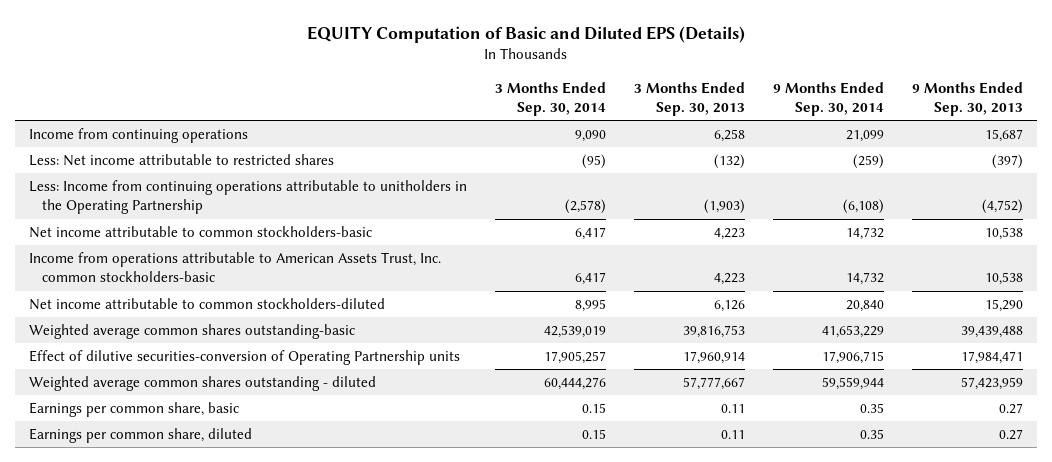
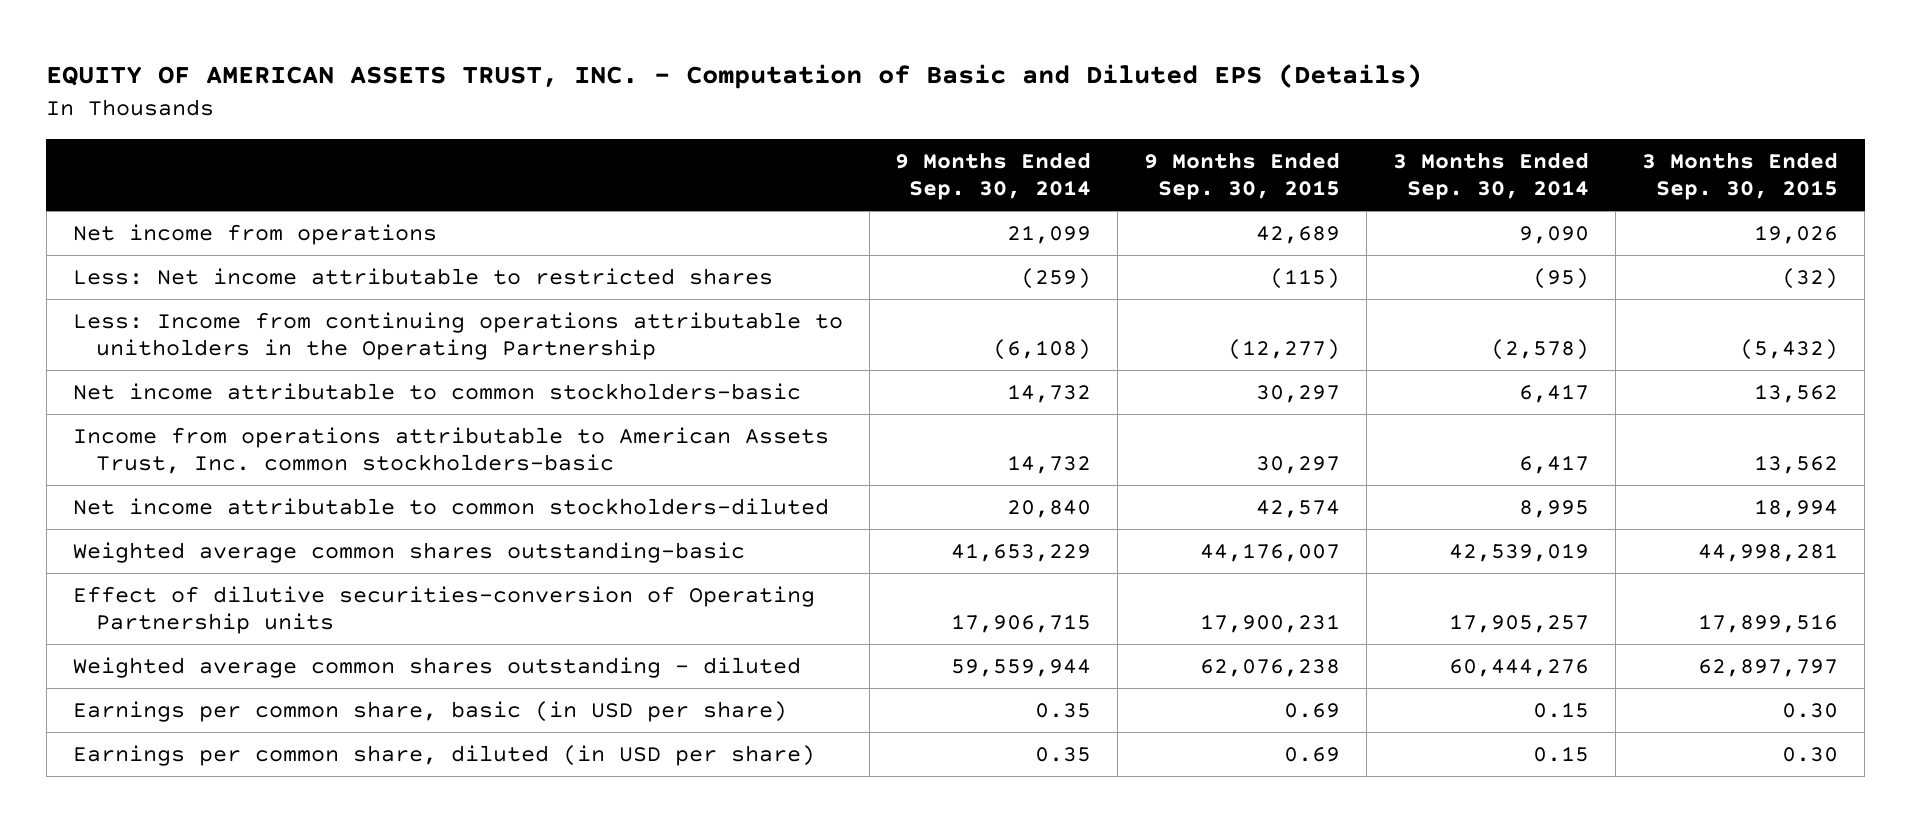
- EQUITY Computation of Basic and Diluted EPS (Details)
+ EQUITY OF AMERICAN ASSETS TRUST, INC. - Computation of Basic and Diluted EPS (Details)
- | 3 Months Ended Sep. 30, 2014 | 3 Months Ended Sep. 30, 2013 | 9 Months Ended Sep. 30, 2014 | 9 Months Ended Sep. 30, 2013
+ | 9 Months Ended Sep. 30, 2014 | 9 Months Ended Sep. 30, 2015 | 3 Months Ended Sep. 30, 2014 | 3 Months Ended Sep. 30, 2015
- Income from continuing operations | 9,090 | 6,258 | 21,099 | 15,687
+ Net income from operations | 21,099 | 42,689 | 9,090 | 19,026
- Earnings per common share, basic | 0.15 | 0.11 | 0.35 | 0.27
- Earnings per common share, diluted | 0.15 | 0.11 | 0.35 | 0.27
+ Earnings per common share, basic (in USD per share) | 0.35 | 0.69 | 0.15 | 0.30
+ Earnings per common share, diluted (in USD per share) | 0.35 | 0.69 | 0.15 | 0.30

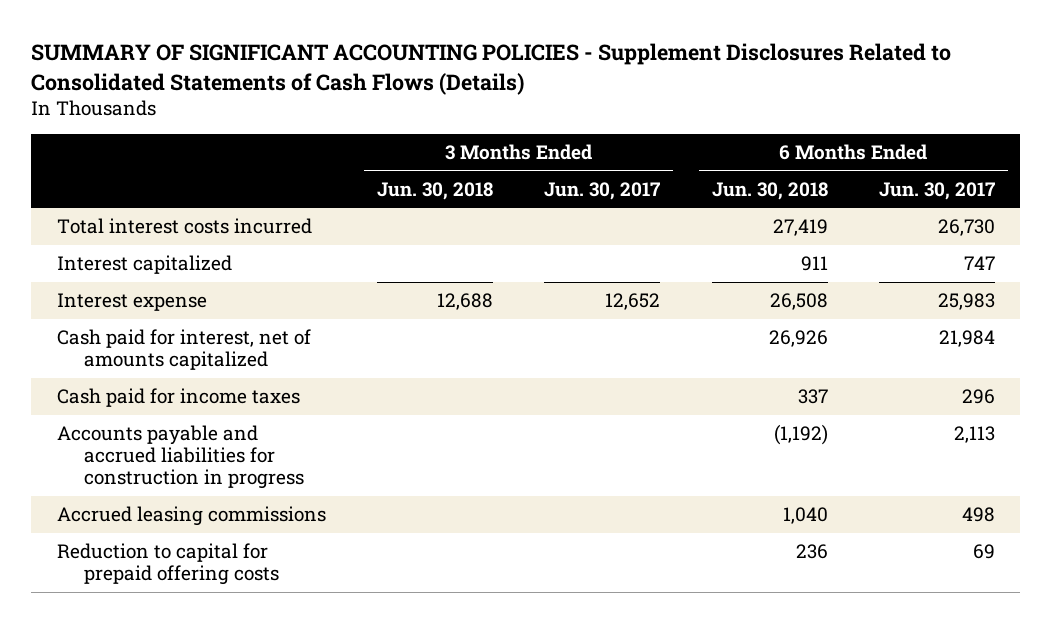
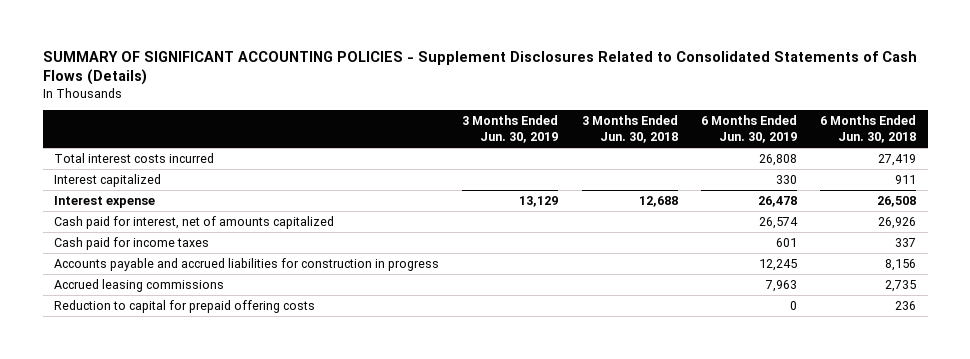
- | 3 Months Ended Jun. 30, 2018 | 3 Months Ended Jun. 30, 2017 | 6 Months Ended Jun. 30, 2018 | 6 Months Ended Jun. 30, 2017
+ | 3 Months Ended Jun. 30, 2019 | 3 Months Ended Jun. 30, 2018 | 6 Months Ended Jun. 30, 2019 | 6 Months Ended Jun. 30, 2018
- Accounts payable and accrued liabilities for construction in progress | | | (1,192) | 2,113
- Accrued leasing commissions | | | 1,040 | 498
+ Accounts payable and accrued liabilities for construction in progress | | | 12,245 | 8,156
+ Accrued leasing commissions | | | 7,963 | 2,735

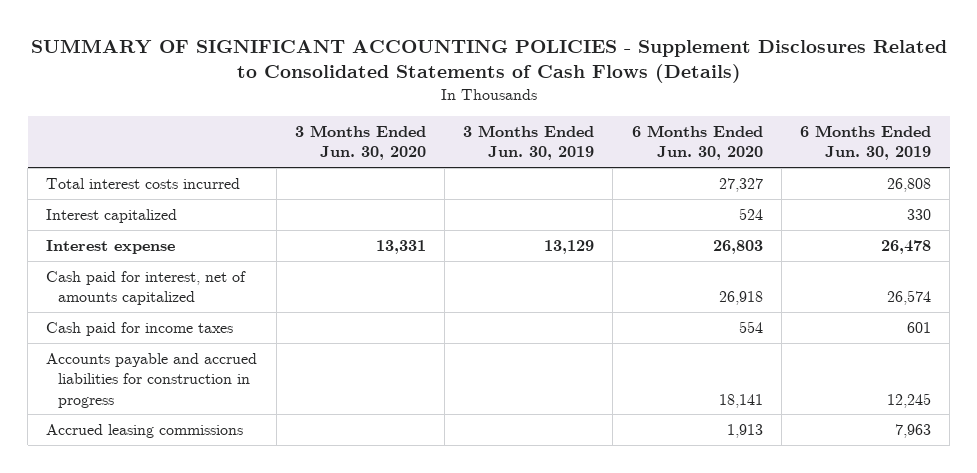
- | 3 Months Ended Jun. 30, 2019 | 3 Months Ended Jun. 30, 2018 | 6 Months Ended Jun. 30, 2019 | 6 Months Ended Jun. 30, 2018
+ | 3 Months Ended Jun. 30, 2020 | 3 Months Ended Jun. 30, 2019 | 6 Months Ended Jun. 30, 2020 | 6 Months Ended Jun. 30, 2019
- Reduction to capital for prepaid offering costs | | | 0 | 236

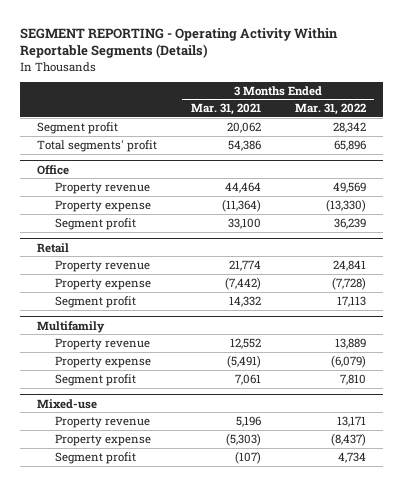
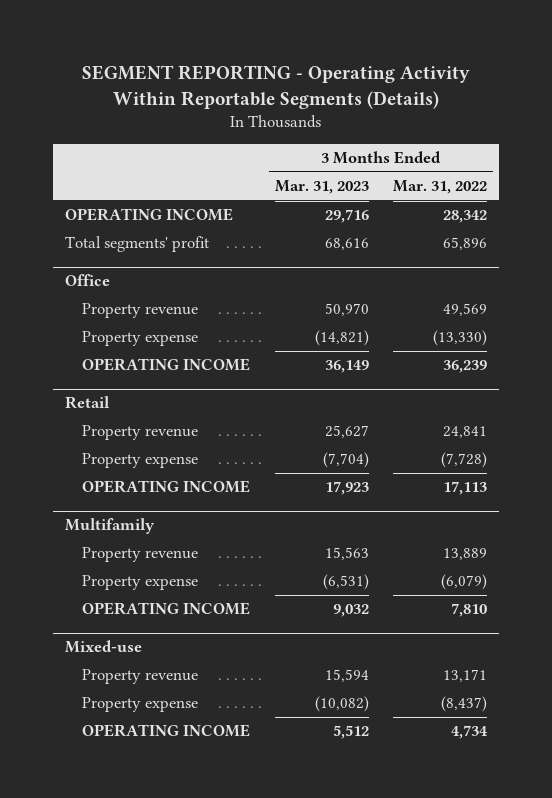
- | 3 Months Ended Mar. 31, 2021 | 3 Months Ended Mar. 31, 2022
+ | 3 Months Ended Mar. 31, 2023 | 3 Months Ended Mar. 31, 2022
- Segment profit | 20,062 | 28,342
+ OPERATING INCOME | 29,716 | 28,342
@ Office
- Segment profit | 33,100 | 36,239
+ OPERATING INCOME | 36,149 | 36,239
@ Retail
- Segment profit | 14,332 | 17,113
+ OPERATING INCOME | 17,923 | 17,113
@ Multifamily
- Segment profit | 7,061 | 7,810
+ OPERATING INCOME | 9,032 | 7,810
@ Mixed-use
- Segment profit | (107) | 4,734
+ OPERATING INCOME | 5,512 | 4,734

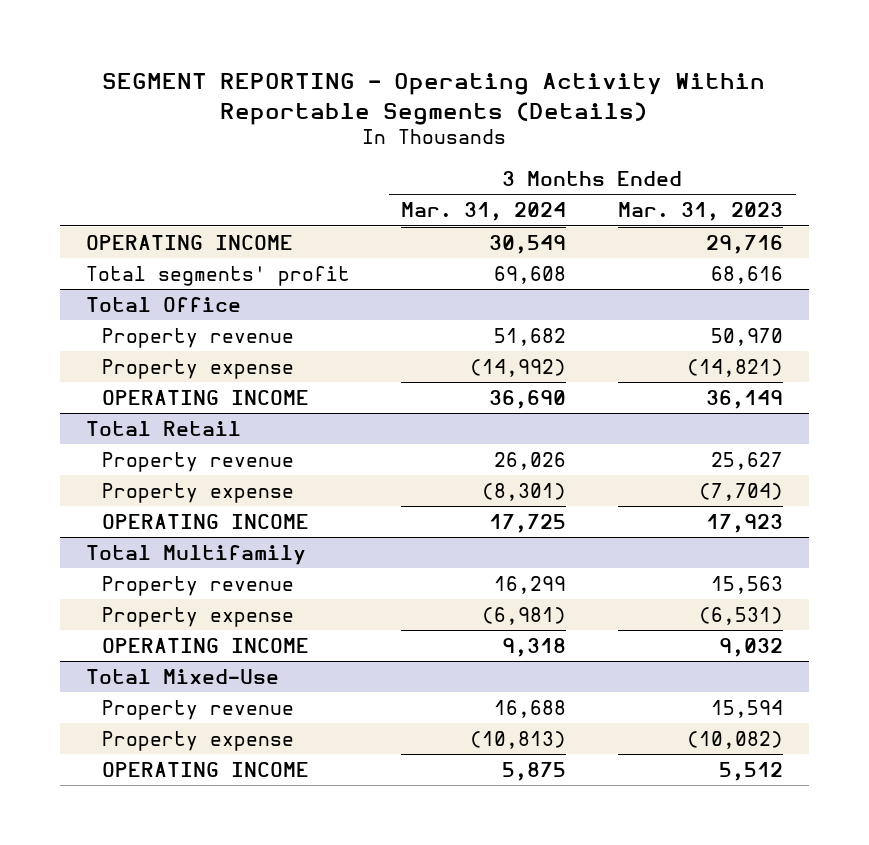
- | 3 Months Ended Mar. 31, 2023 | 3 Months Ended Mar. 31, 2022
+ | 3 Months Ended Mar. 31, 2024 | 3 Months Ended Mar. 31, 2023
- Office
+ Total Office
- Retail
+ Total Retail
- Multifamily
+ Total Multifamily
- Mixed-use
+ Total Mixed-Use

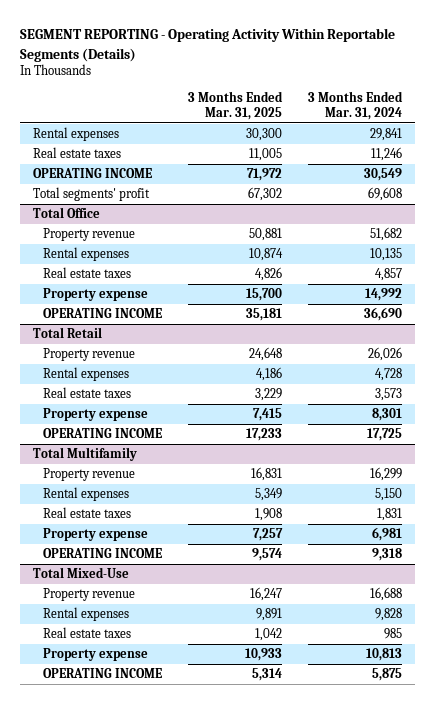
- | 3 Months Ended Mar. 31, 2024 | 3 Months Ended Mar. 31, 2023
+ | 3 Months Ended Mar. 31, 2025 | 3 Months Ended Mar. 31, 2024
+ Rental expenses | 30,300 | 29,841
+ Real estate taxes | 11,005 | 11,246
@ Total Office
- Property expense | (14,992) | (14,821)
+ Rental expenses | 10,874 | 10,135
+ Real estate taxes | 4,826 | 4,857
+ Property expense | 15,700 | 14,992
@ Total Retail
- Property expense | (8,301) | (7,704)
+ Rental expenses | 4,186 | 4,728
+ Real estate taxes | 3,229 | 3,573
+ Property expense | 7,415 | 8,301
@ Total Multifamily
- Property expense | (6,981) | (6,531)
+ Rental expenses | 5,349 | 5,150
+ Real estate taxes | 1,908 | 1,831
+ Property expense | 7,257 | 6,981
@ Total Mixed-Use
- Property expense | (10,813) | (10,082)
+ Rental expenses | 9,891 | 9,828
+ Real estate taxes | 1,042 | 985
+ Property expense | 10,933 | 10,813

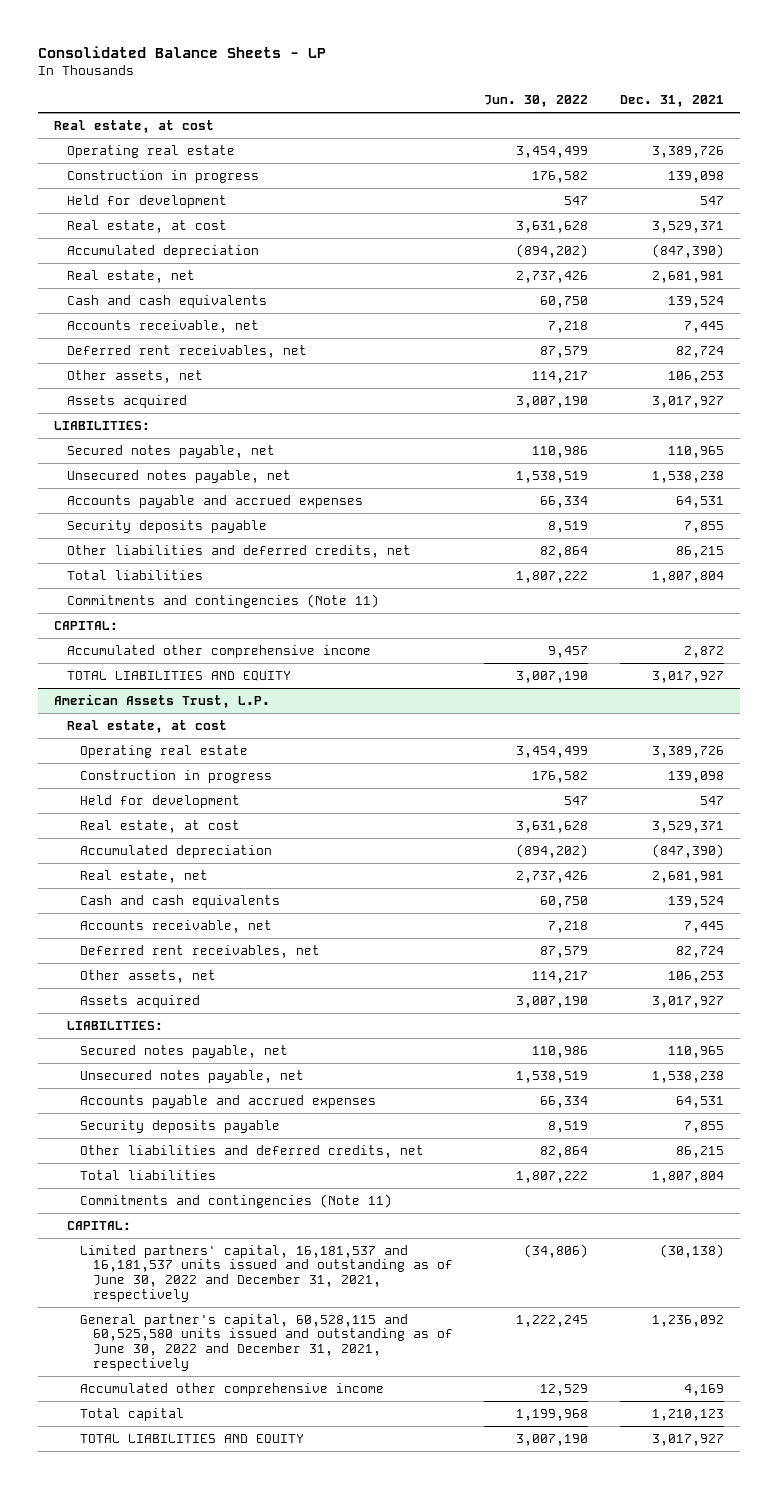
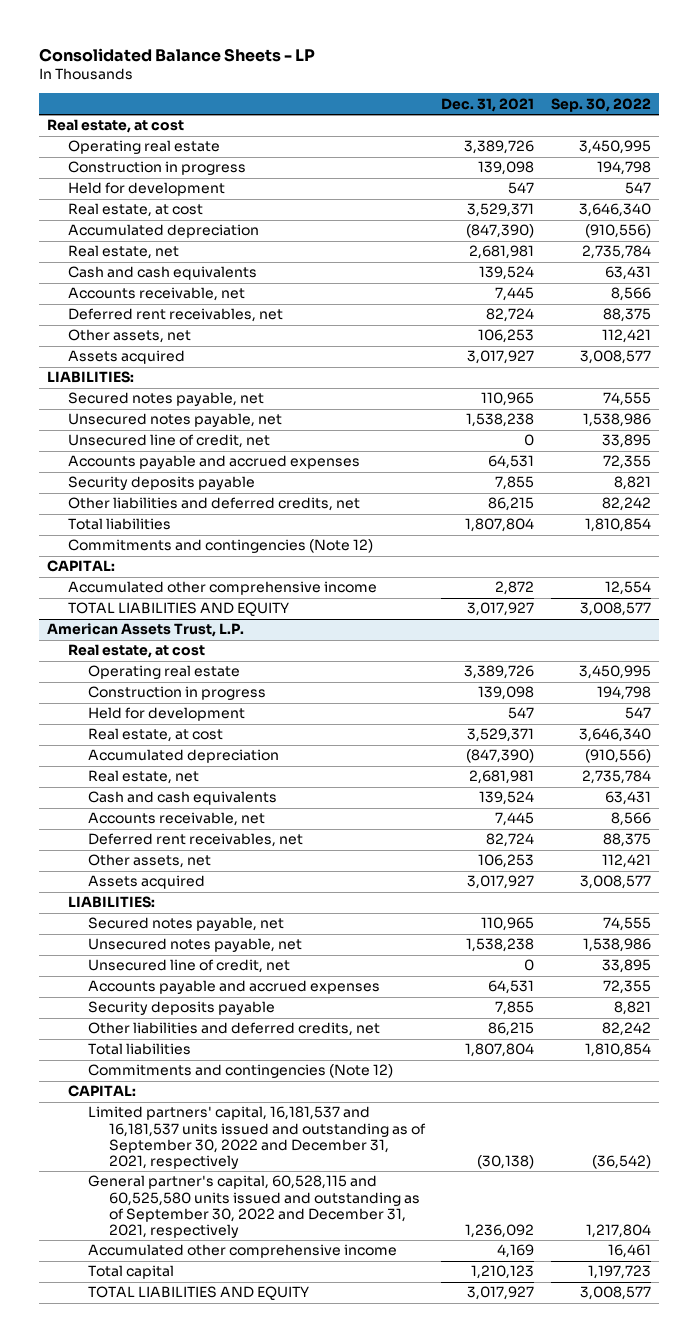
- | Jun. 30, 2022 | Dec. 31, 2021
+ | Dec. 31, 2021 | Sep. 30, 2022
+ Unsecured line of credit, net | 0 | 33,895
- Commitments and contingencies (Note 11)
+ Commitments and contingencies (Note 12)
@ American Assets Trust, L.P.
+ Unsecured line of credit, net | 0 | 33,895
- Commitments and contingencies (Note 11)
+ Commitments and contingencies (Note 12)
- Limited partners' capital, 16,181,537 and 16,181,537 units issued and outstanding as of June 30, 2022 and December 31, 2021, respectively | (34,806) | (30,138)
- General partner's capital, 60,528,115 and 60,525,580 units issued and outstanding as of June 30, 2022 and December 31, 2021, respectively | 1,222,245 | 1,236,092
+ Limited partners' capital, 16,181,537 and 16,181,537 units issued and outstanding as of September 30, 2022 and December 31, 2021, respectively | (30,138) | (36,542)
+ General partner's capital, 60,528,115 and 60,525,580 units issued and outstanding as of September 30, 2022 and December 31, 2021, respectively | 1,236,092 | 1,217,804

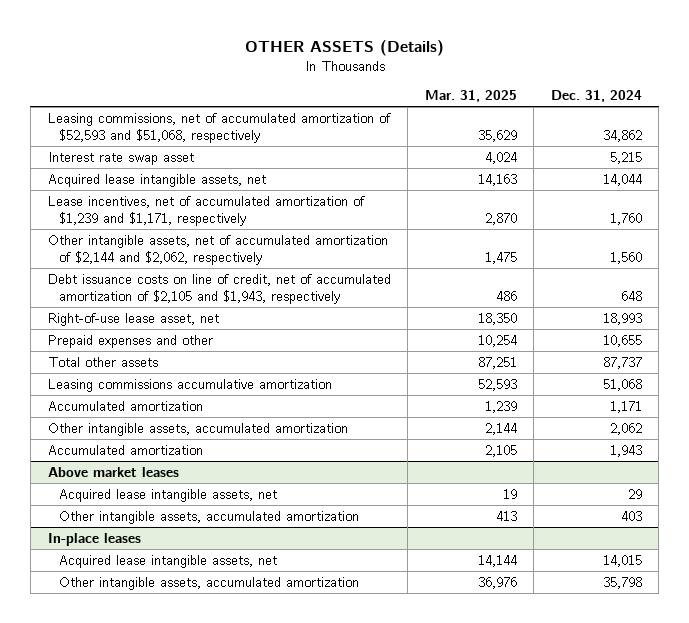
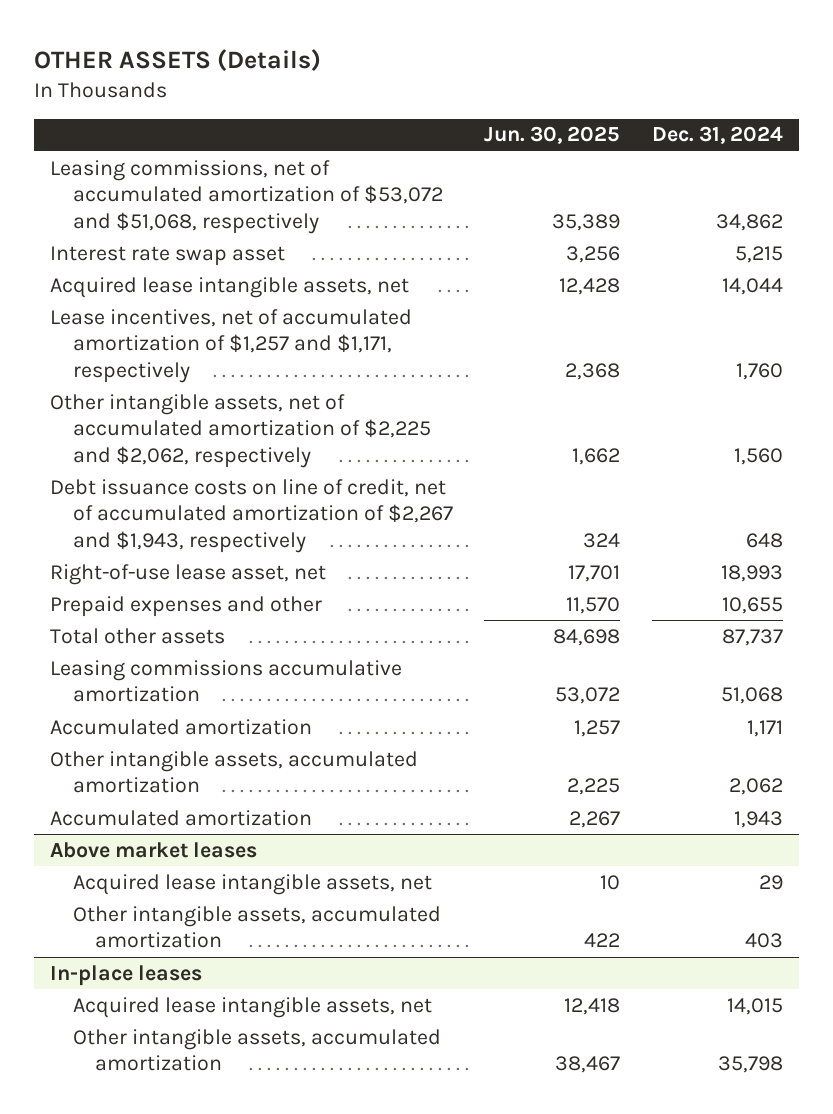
- | Mar. 31, 2025 | Dec. 31, 2024
+ | Jun. 30, 2025 | Dec. 31, 2024
- Leasing commissions, net of accumulated amortization of $52,593 and $51,068, respectively | 35,629 | 34,862
+ Leasing commissions, net of accumulated amortization of $53,072 and $51,068, respectively | 35,389 | 34,862
- Lease incentives, net of accumulated amortization of $1,239 and $1,171, respectively | 2,870 | 1,760
- Other intangible assets, net of accumulated amortization of $2,144 and $2,062, respectively | 1,475 | 1,560
- Debt issuance costs on line of credit, net of accumulated amortization of $2,105 and $1,943, respectively | 486 | 648
+ Lease incentives, net of accumulated amortization of $1,257 and $1,171, respectively | 2,368 | 1,760
+ Other intangible assets, net of accumulated amortization of $2,225 and $2,062, respectively | 1,662 | 1,560
+ Debt issuance costs on line of credit, net of accumulated amortization of $2,267 and $1,943, respectively | 324 | 648

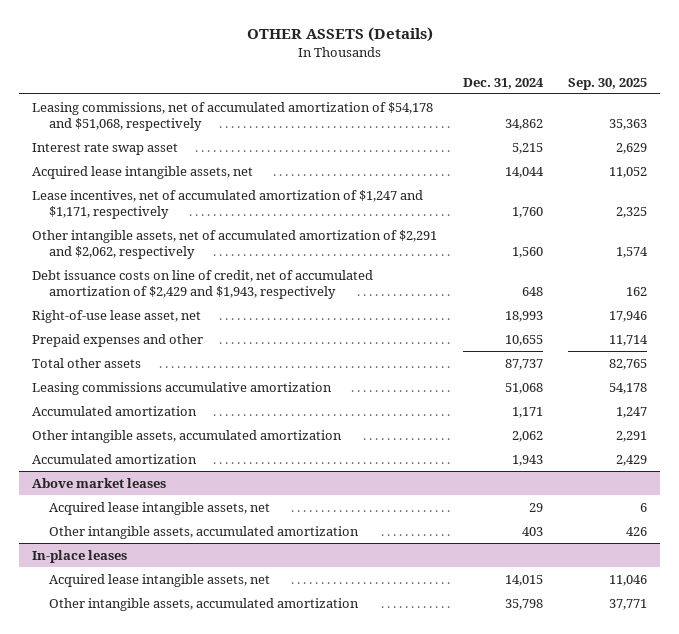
- | Jun. 30, 2025 | Dec. 31, 2024
+ | Dec. 31, 2024 | Sep. 30, 2025
- Leasing commissions, net of accumulated amortization of $53,072 and $51,068, respectively | 35,389 | 34,862
+ Leasing commissions, net of accumulated amortization of $54,178 and $51,068, respectively | 34,862 | 35,363
- Lease incentives, net of accumulated amortization of $1,257 and $1,171, respectively | 2,368 | 1,760
- Other intangible assets, net of accumulated amortization of $2,225 and $2,062, respectively | 1,662 | 1,560
- Debt issuance costs on line of credit, net of accumulated amortization of $2,267 and $1,943, respectively | 324 | 648
+ Lease incentives, net of accumulated amortization of $1,247 and $1,171, respectively | 1,760 | 2,325
+ Other intangible assets, net of accumulated amortization of $2,291 and $2,062, respectively | 1,560 | 1,574
+ Debt issuance costs on line of credit, net of accumulated amortization of $2,429 and $1,943, respectively | 648 | 162

